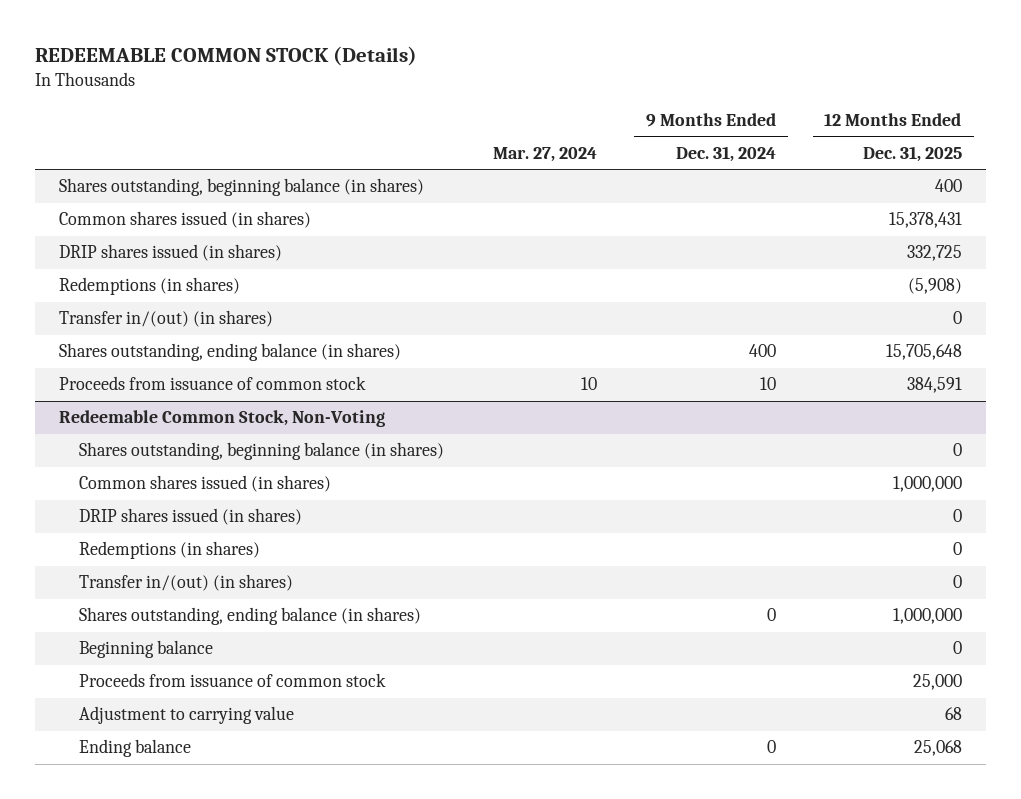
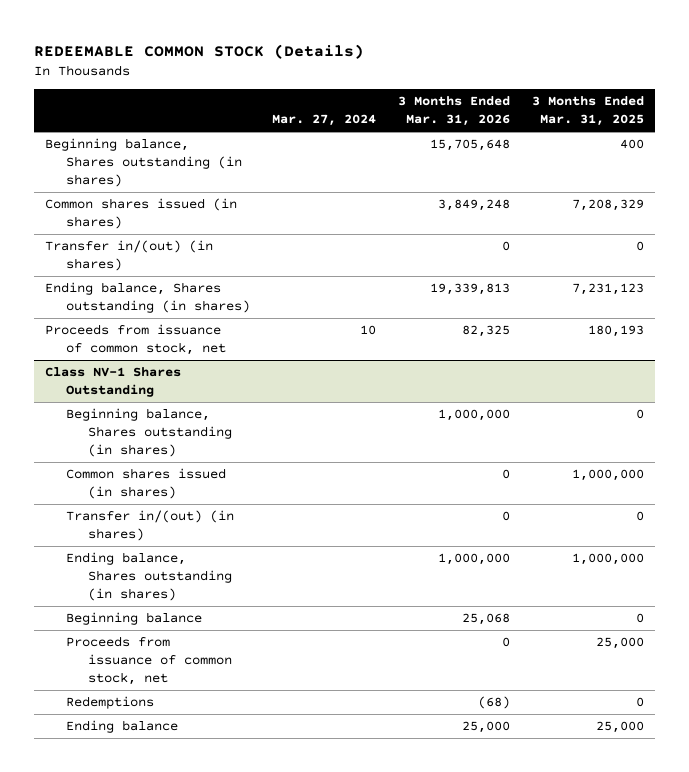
- | Mar. 27, 2024 | 9 Months Ended Dec. 31, 2024 | 12 Months Ended Dec. 31, 2025
+ | Mar. 27, 2024 | 3 Months Ended Mar. 31, 2026 | 3 Months Ended Mar. 31, 2025
- Shares outstanding, beginning balance (in shares) | | | 400
+ Beginning balance, Shares outstanding (in shares) | | 15,705,648 | 400
- DRIP shares issued (in shares) | | | 332,725
- Redemptions (in shares) | | | (5,908)
- Shares outstanding, ending balance (in shares) | | 400 | 15,705,648
- Proceeds from issuance of common stock | 10 | 10 | 384,591
- Redeemable Common Stock, Non-Voting
- Shares outstanding, beginning balance (in shares) | | | 0
+ Ending balance, Shares outstanding (in shares) | | 19,339,813 | 7,231,123
+ Proceeds from issuance of common stock, net | 10 | 82,325 | 180,193
+ Class NV-1 Shares Outstanding
+ Beginning balance, Shares outstanding (in shares) | | 1,000,000 | 0
- DRIP shares issued (in shares) | | | 0
- Redemptions (in shares) | | | 0
- Shares outstanding, ending balance (in shares) | | 0 | 1,000,000
+ Ending balance, Shares outstanding (in shares) | | 1,000,000 | 1,000,000
- Proceeds from issuance of common stock | | | 25,000
- Adjustment to carrying value | | | 68
+ Proceeds from issuance of common stock, net | | 0 | 25,000
+ Redemptions | | (68) | 0

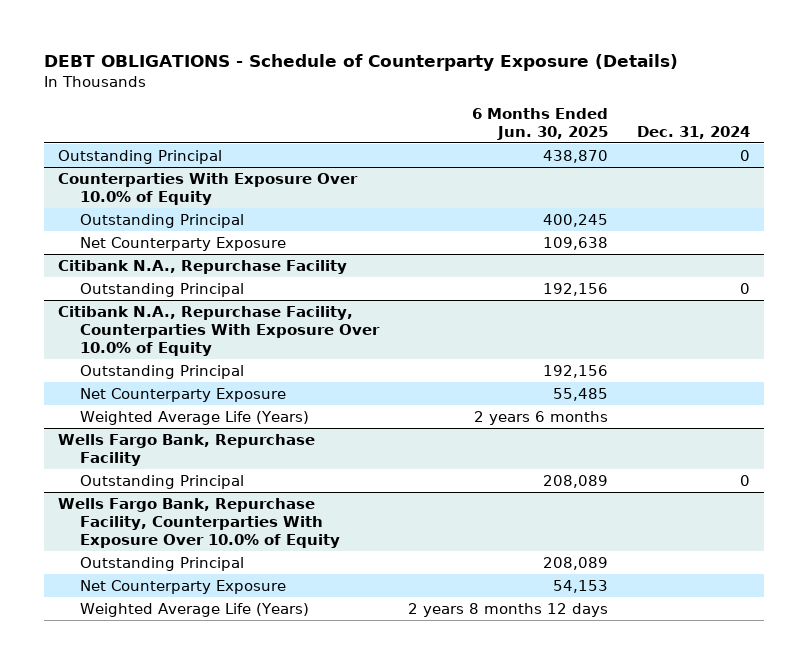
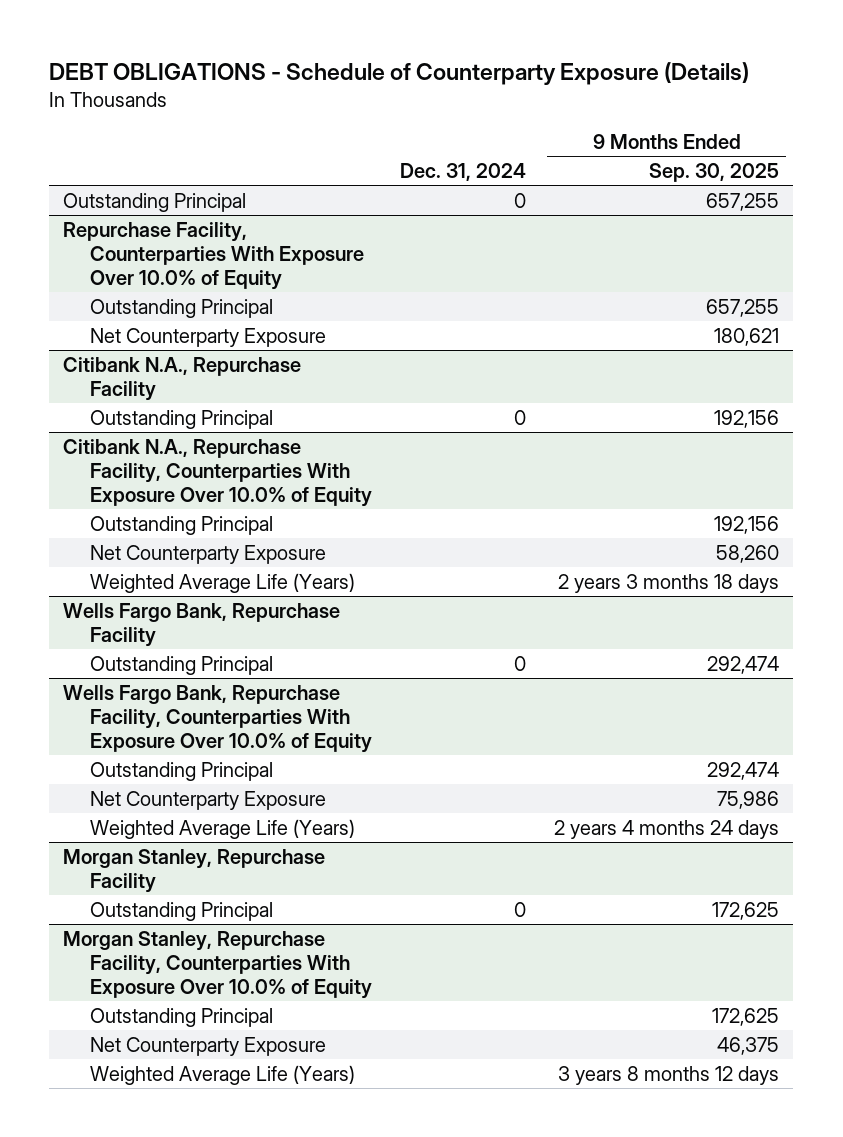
- | 6 Months Ended Jun. 30, 2025 | Dec. 31, 2024
+ | Dec. 31, 2024 | 9 Months Ended Sep. 30, 2025
- Counterparties With Exposure Over 10.0% of Equity
+ Repurchase Facility, Counterparties With Exposure Over 10.0% of Equity
+ Morgan Stanley, Repurchase Facility
+ Outstanding Principal | 0 | 172,625
+ Morgan Stanley, Repurchase Facility, Counterparties With Exposure Over 10.0% of Equity
+ Outstanding Principal | | 172,625
+ Net Counterparty Exposure | | 46,375
+ Weighted Average Life (Years) | | 3 years 8 months 12 days

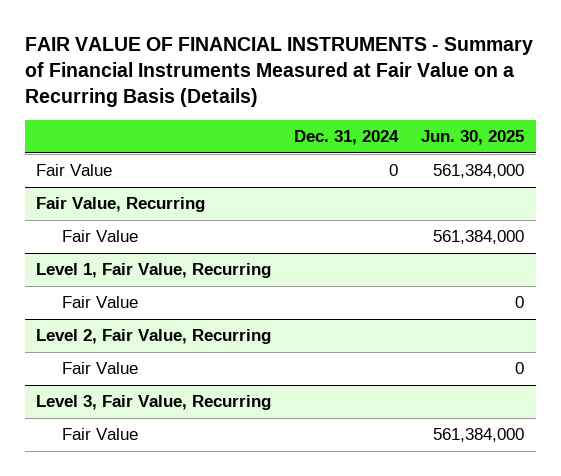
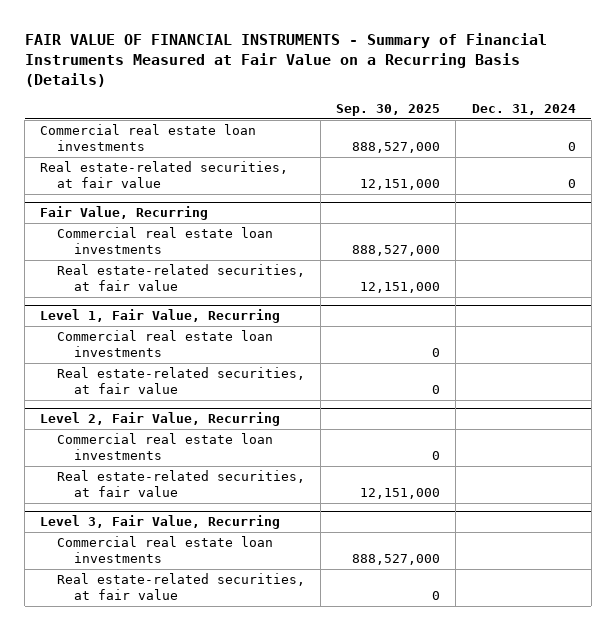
- | Dec. 31, 2024 | Jun. 30, 2025
+ | Sep. 30, 2025 | Dec. 31, 2024
- Fair Value | 0 | 561,384,000
+ Commercial real estate loan investments | 888,527,000 | 0
+ Real estate-related securities, at fair value | 12,151,000 | 0
@ Fair Value, Recurring
- Fair Value | | 561,384,000
+ Commercial real estate loan investments | 888,527,000 |
+ Real estate-related securities, at fair value | 12,151,000 |
@ Level 1, Fair Value, Recurring
- Fair Value | | 0
+ Commercial real estate loan investments | 0 |
+ Real estate-related securities, at fair value | 0 |
@ Level 2, Fair Value, Recurring
- Fair Value | | 0
+ Commercial real estate loan investments | 0 |
+ Real estate-related securities, at fair value | 12,151,000 |
@ Level 3, Fair Value, Recurring
- Fair Value | | 561,384,000
+ Commercial real estate loan investments | 888,527,000 |
+ Real estate-related securities, at fair value | 0 |

